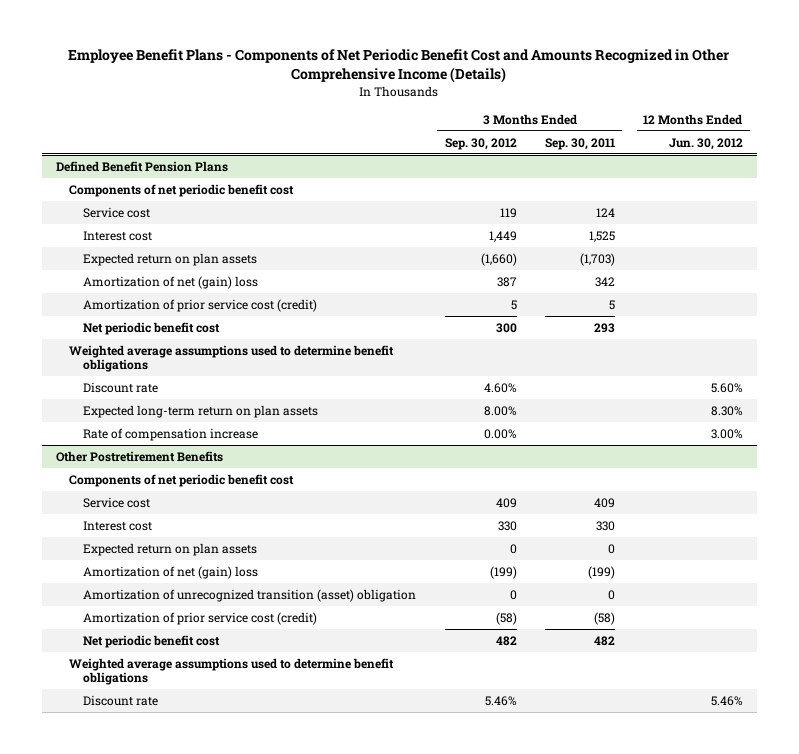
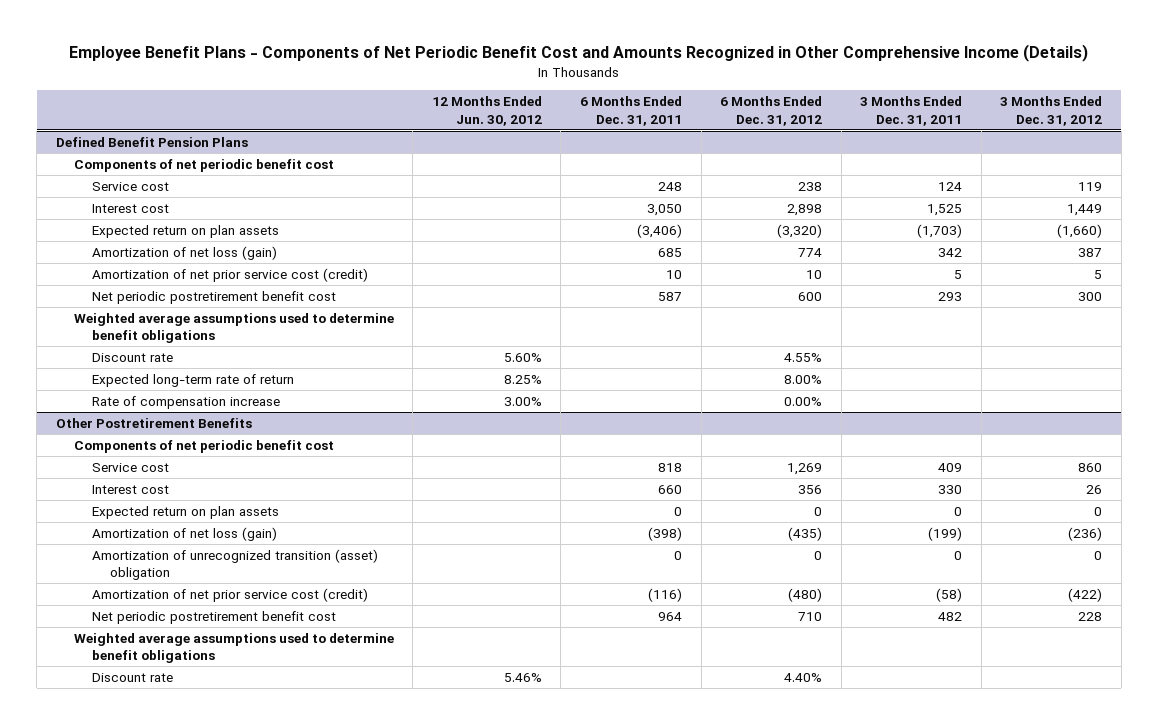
- | 3 Months Ended Sep. 30, 2012 | 3 Months Ended Sep. 30, 2011 | 12 Months Ended Jun. 30, 2012
+ | 12 Months Ended Jun. 30, 2012 | 6 Months Ended Dec. 31, 2011 | 6 Months Ended Dec. 31, 2012 | 3 Months Ended Dec. 31, 2011 | 3 Months Ended Dec. 31, 2012
@ Defined Benefit Pension Plans
- Amortization of net (gain) loss | 387 | 342 |
- Amortization of prior service cost (credit) | 5 | 5 |
- Net periodic benefit cost | 300 | 293 |
+ Amortization of net loss (gain) | | 685 | 774 | 342 | 387
+ Amortization of net prior service cost (credit) | | 10 | 10 | 5 | 5
+ Net periodic postretirement benefit cost | | 587 | 600 | 293 | 300
- Expected long-term return on plan assets | 8.00% | | 8.30%
+ Expected long-term rate of return | 8.25% | | 8.00% | |
@ Other Postretirement Benefits
- Amortization of net (gain) loss | (199) | (199) |
+ Amortization of net loss (gain) | | (398) | (435) | (199) | (236)
- Amortization of prior service cost (credit) | (58) | (58) |
- Net periodic benefit cost | 482 | 482 |
+ Amortization of net prior service cost (credit) | | (116) | (480) | (58) | (422)
+ Net periodic postretirement benefit cost | | 964 | 710 | 482 | 228

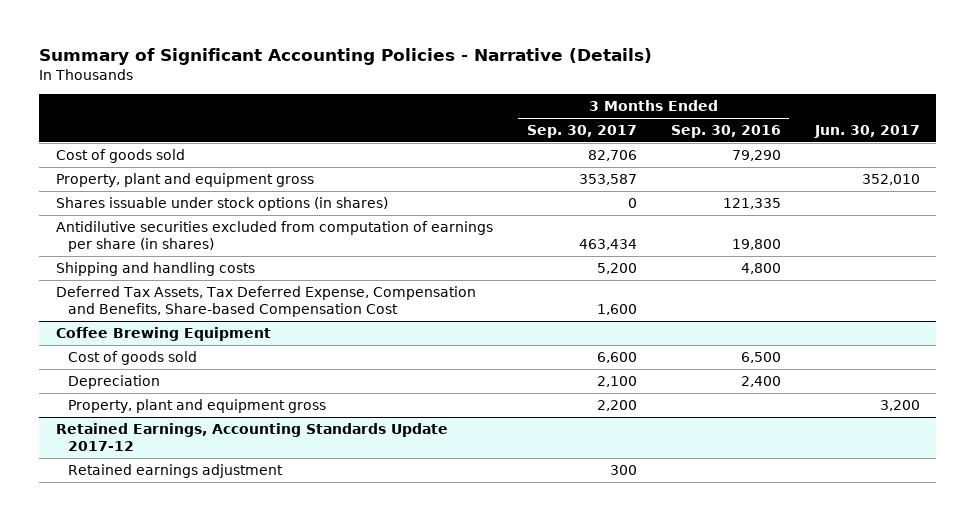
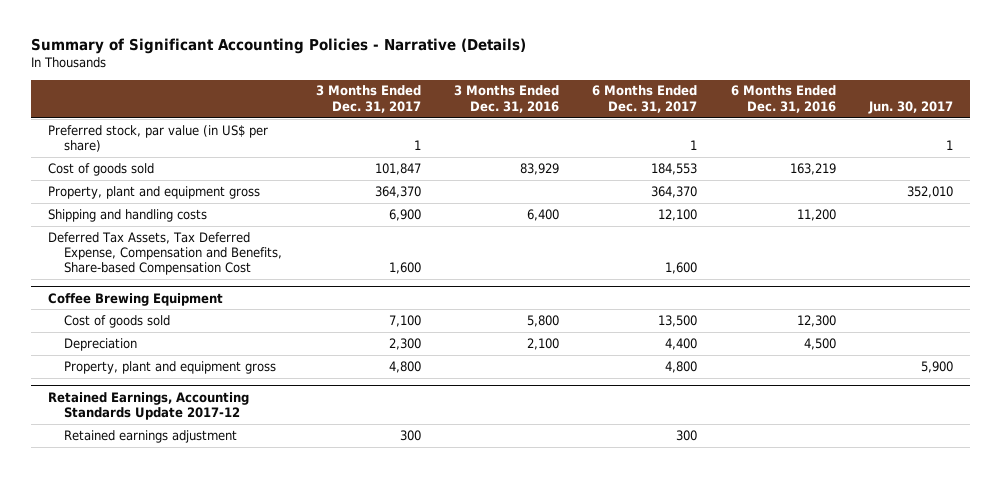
- | 3 Months Ended Sep. 30, 2017 | 3 Months Ended Sep. 30, 2016 | Jun. 30, 2017
+ | 3 Months Ended Dec. 31, 2017 | 3 Months Ended Dec. 31, 2016 | 6 Months Ended Dec. 31, 2017 | 6 Months Ended Dec. 31, 2016 | Jun. 30, 2017
+ Preferred stock, par value (in US$ per share) | 1 | | 1 | | 1
- Shares issuable under stock options (in shares) | 0 | 121,335 |
- Antidilutive securities excluded from computation of earnings per share (in shares) | 463,434 | 19,800 |
@ Coffee Brewing Equipment
- Property, plant and equipment gross | 2,200 | | 3,200
+ Property, plant and equipment gross | 4,800 | | 4,800 | | 5,900

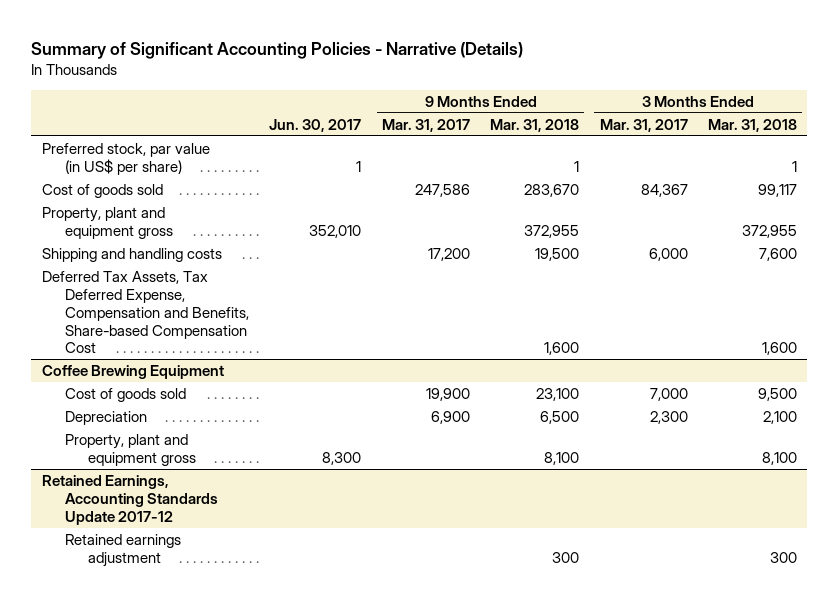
- | 3 Months Ended Dec. 31, 2017 | 3 Months Ended Dec. 31, 2016 | 6 Months Ended Dec. 31, 2017 | 6 Months Ended Dec. 31, 2016 | Jun. 30, 2017
+ | Jun. 30, 2017 | 9 Months Ended Mar. 31, 2017 | 9 Months Ended Mar. 31, 2018 | 3 Months Ended Mar. 31, 2017 | 3 Months Ended Mar. 31, 2018
@ Coffee Brewing Equipment
- Property, plant and equipment gross | 4,800 | | 4,800 | | 5,900
+ Property, plant and equipment gross | 8,300 | | 8,100 | | 8,100

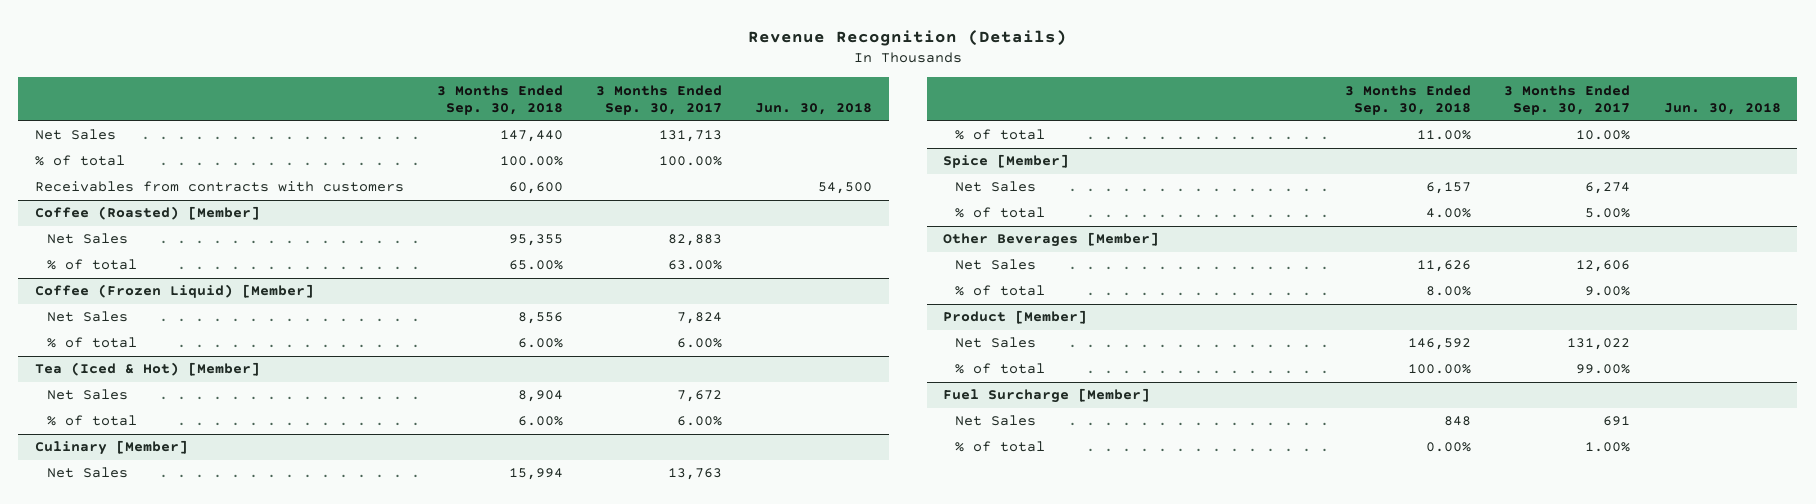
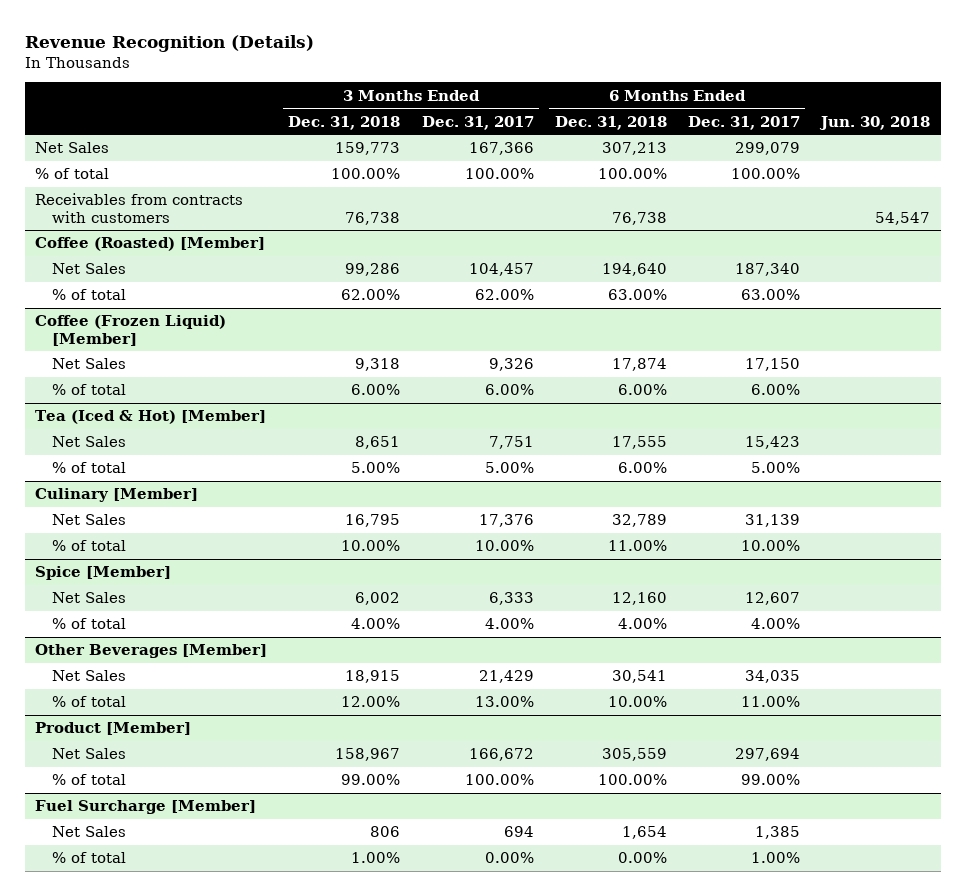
- | 3 Months Ended Sep. 30, 2018 | 3 Months Ended Sep. 30, 2017 | Jun. 30, 2018
+ | 3 Months Ended Dec. 31, 2018 | 3 Months Ended Dec. 31, 2017 | 6 Months Ended Dec. 31, 2018 | 6 Months Ended Dec. 31, 2017 | Jun. 30, 2018
- Receivables from contracts with customers | 60,600 | | 54,500
+ Receivables from contracts with customers | 76,738 | | 76,738 | | 54,547

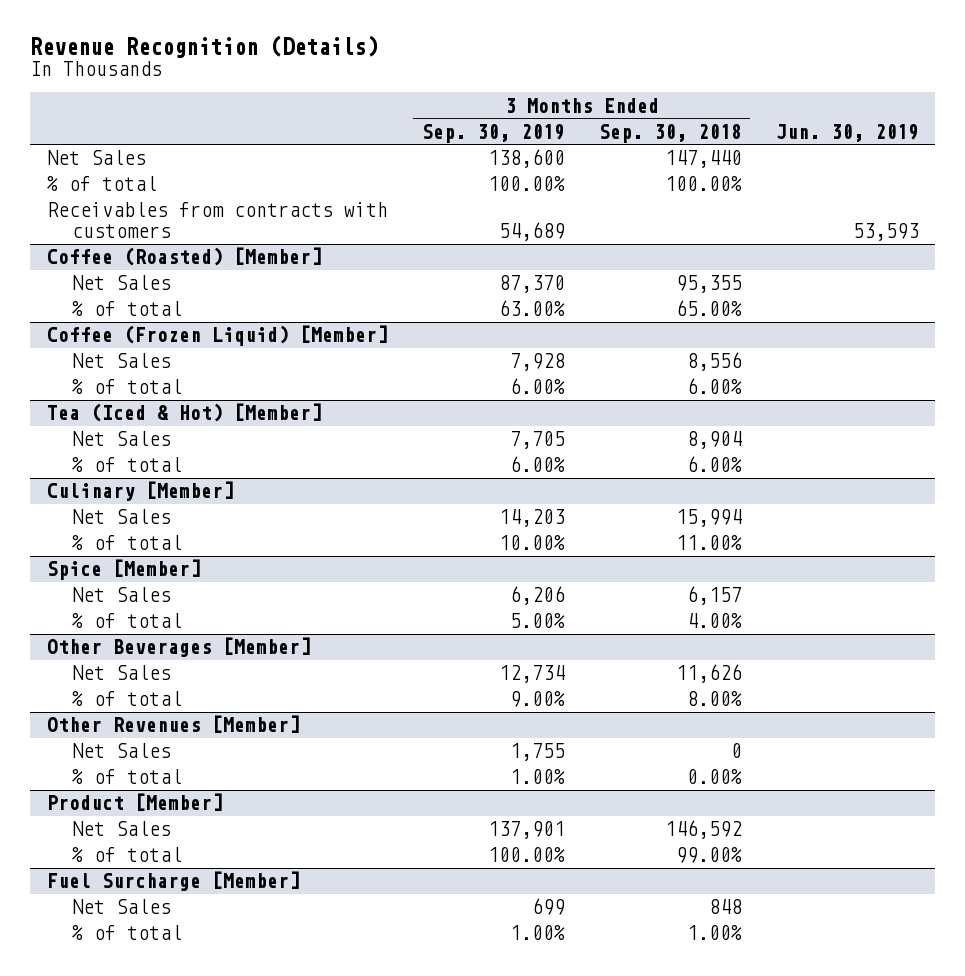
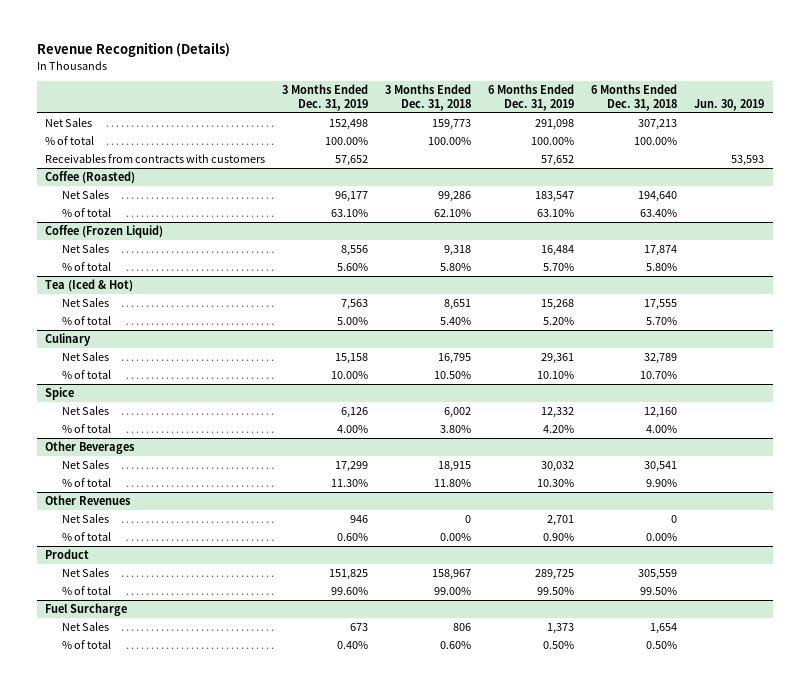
- | 3 Months Ended Sep. 30, 2019 | 3 Months Ended Sep. 30, 2018 | Jun. 30, 2019
+ | 3 Months Ended Dec. 31, 2019 | 3 Months Ended Dec. 31, 2018 | 6 Months Ended Dec. 31, 2019 | 6 Months Ended Dec. 31, 2018 | Jun. 30, 2019
- Coffee (Roasted) [Member]
+ Coffee (Roasted)
- Coffee (Frozen Liquid) [Member]
+ Coffee (Frozen Liquid)
- Tea (Iced & Hot) [Member]
+ Tea (Iced & Hot)
- Culinary [Member]
+ Culinary
- Spice [Member]
+ Spice
- Other Beverages [Member]
+ Other Beverages
- Other Revenues [Member]
+ Other Revenues
- Product [Member]
+ Product
- Fuel Surcharge [Member]
+ Fuel Surcharge

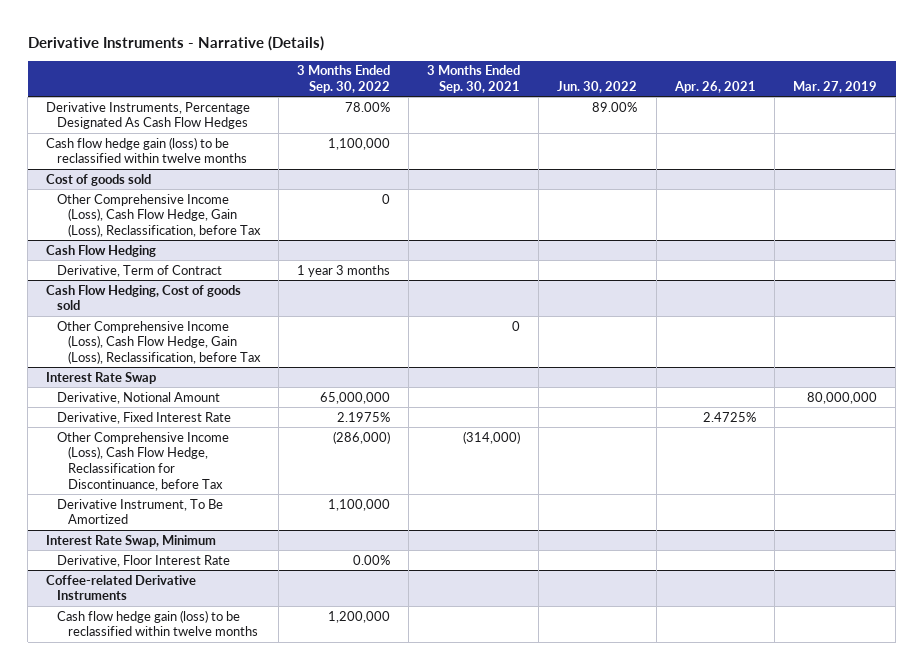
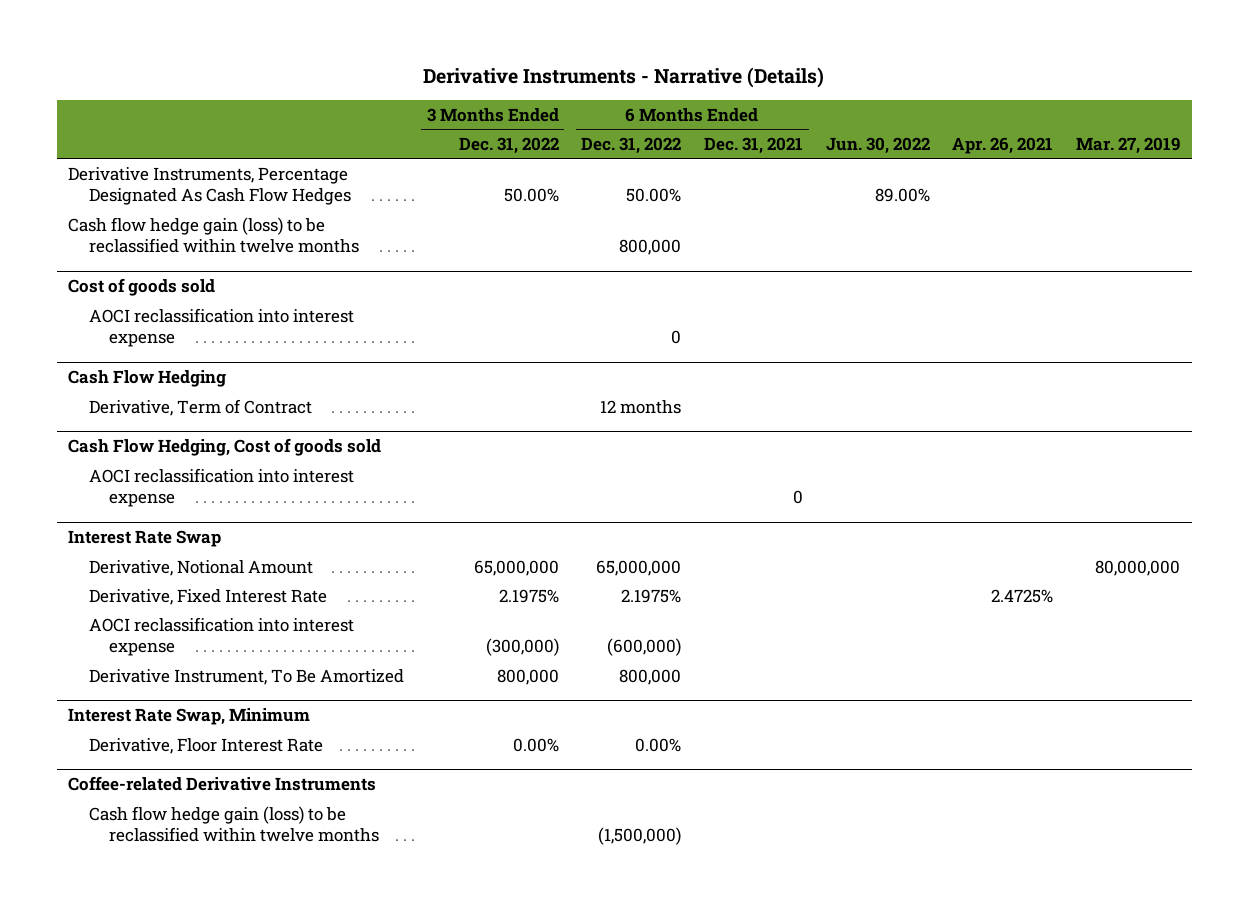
- | 3 Months Ended Sep. 30, 2022 | 3 Months Ended Sep. 30, 2021 | Jun. 30, 2022 | Apr. 26, 2021 | Mar. 27, 2019
+ | 3 Months Ended Dec. 31, 2022 | 6 Months Ended Dec. 31, 2022 | 6 Months Ended Dec. 31, 2021 | Jun. 30, 2022 | Apr. 26, 2021 | Mar. 27, 2019
@ Cost of goods sold
- Other Comprehensive Income (Loss), Cash Flow Hedge, Gain (Loss), Reclassification, before Tax | 0 | | | |
+ AOCI reclassification into interest expense | | 0 | | | |
@ Cash Flow Hedging, Cost of goods sold
- Other Comprehensive Income (Loss), Cash Flow Hedge, Gain (Loss), Reclassification, before Tax | | 0 | | |
+ AOCI reclassification into interest expense | | | 0 | | |
@ Interest Rate Swap
- Other Comprehensive Income (Loss), Cash Flow Hedge, Reclassification for Discontinuance, before Tax | (286,000) | (314,000) | | |
+ AOCI reclassification into interest expense | (300,000) | (600,000) | | | |

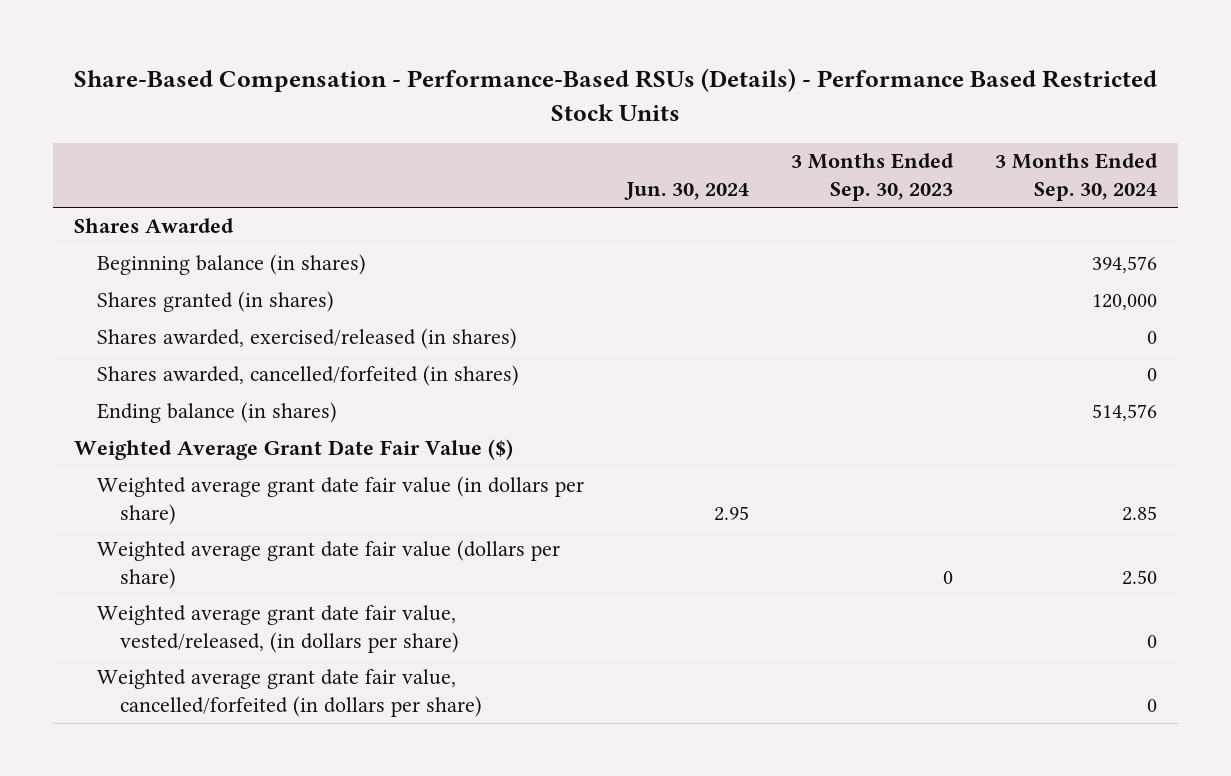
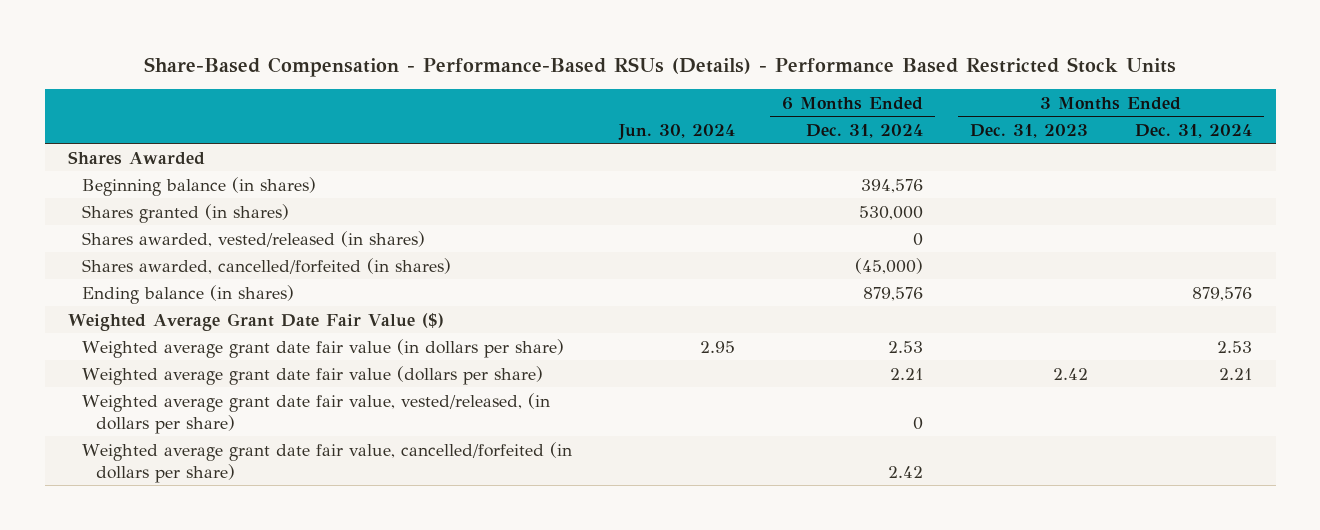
- | Jun. 30, 2024 | 3 Months Ended Sep. 30, 2023 | 3 Months Ended Sep. 30, 2024
+ | Jun. 30, 2024 | 6 Months Ended Dec. 31, 2024 | 3 Months Ended Dec. 31, 2023 | 3 Months Ended Dec. 31, 2024
- Shares awarded, exercised/released (in shares) | | | 0
+ Shares awarded, vested/released (in shares) | | 0 | |

